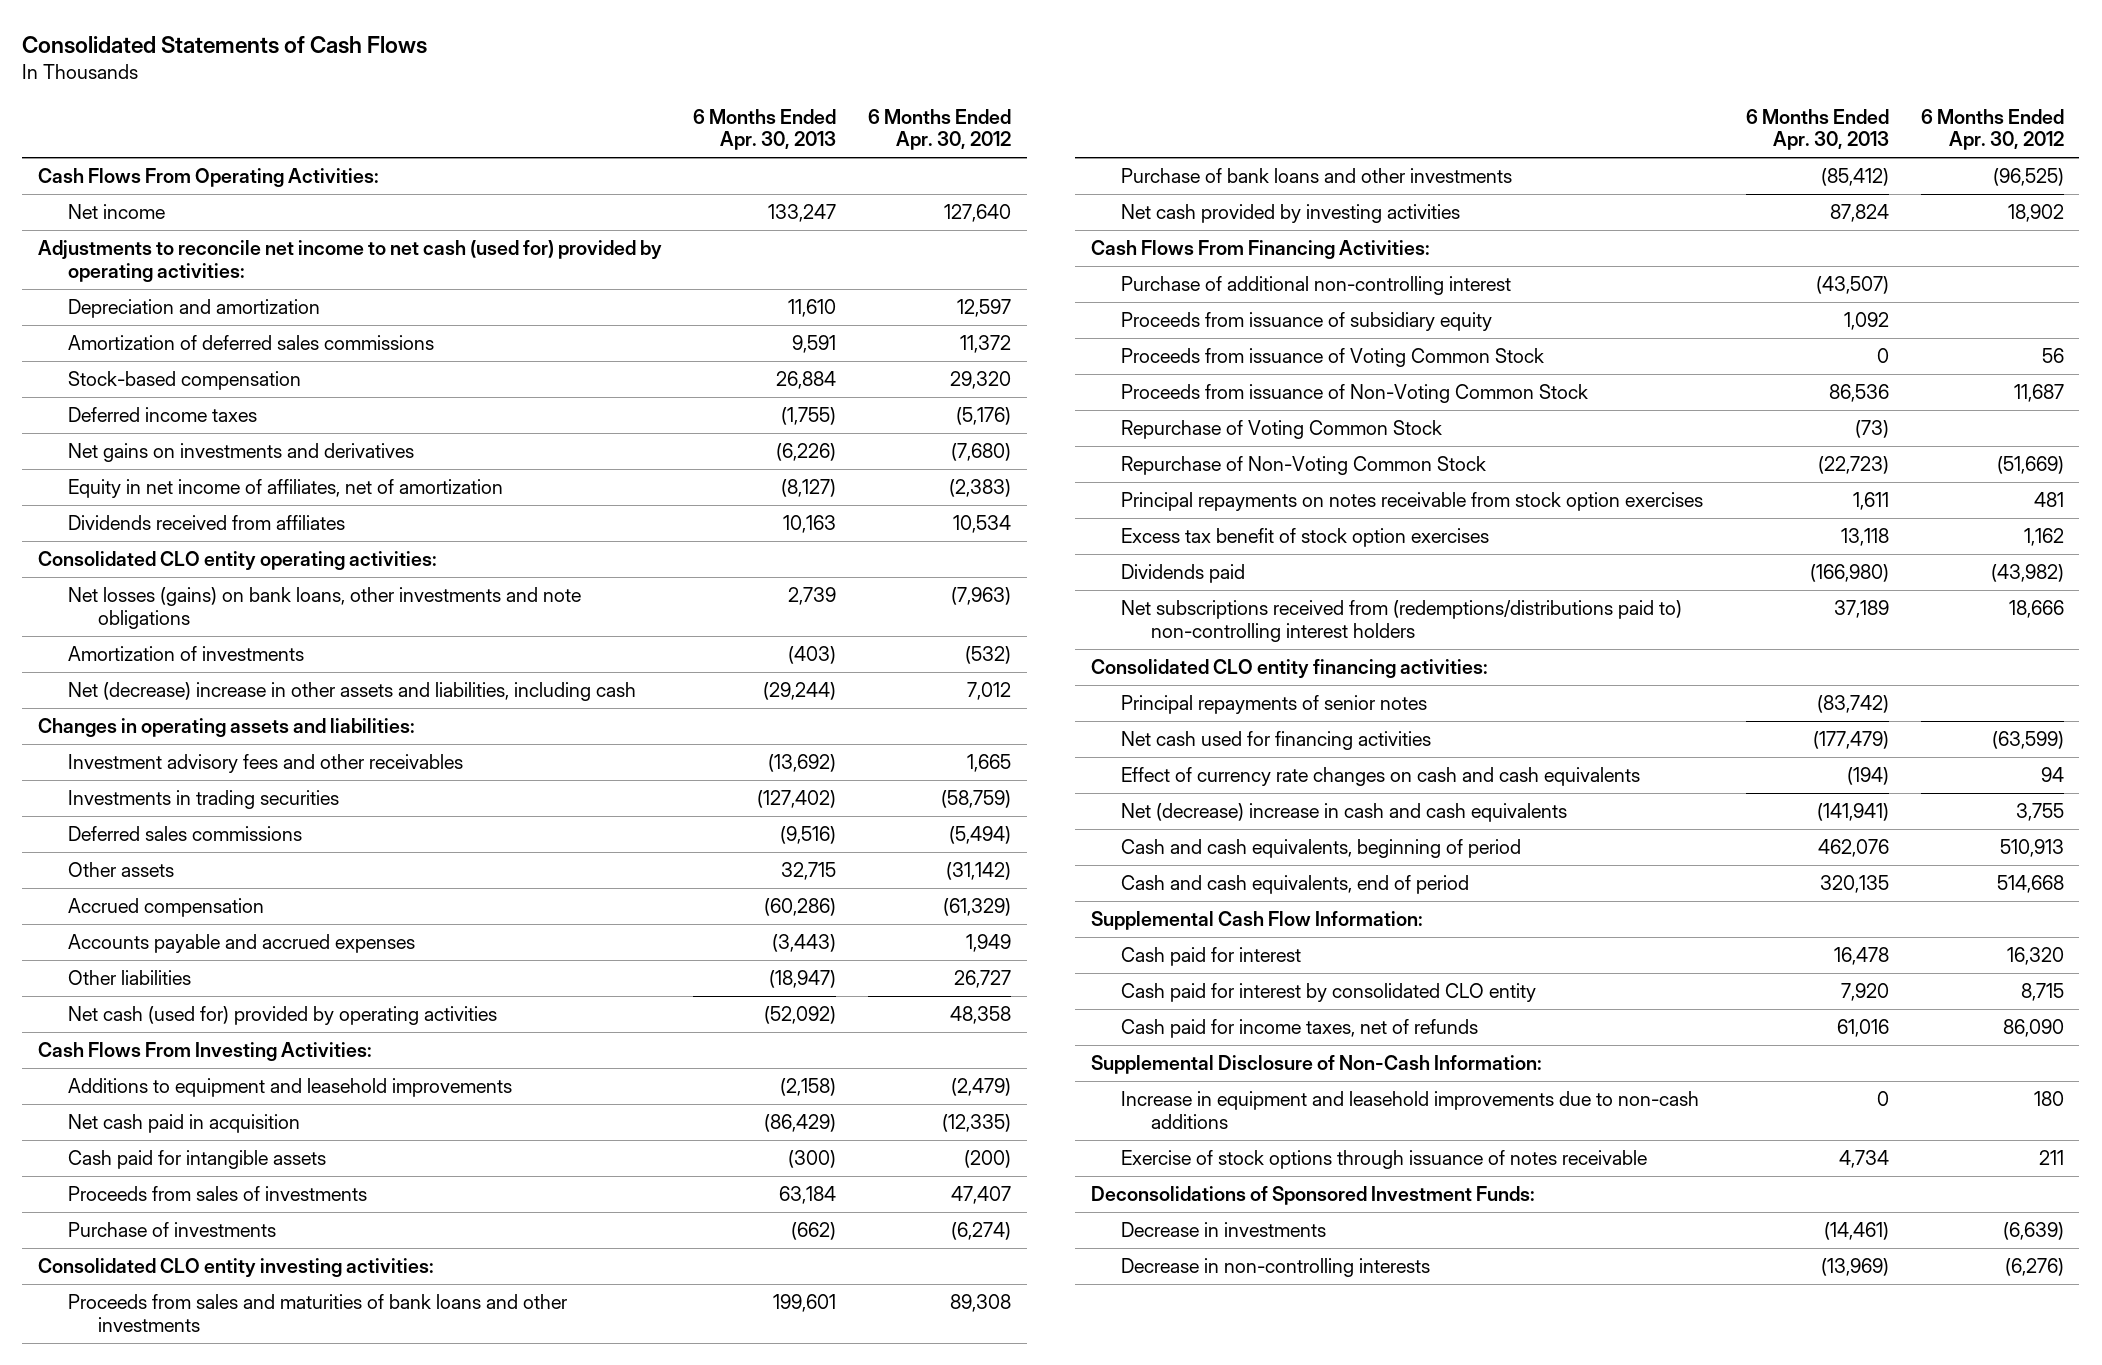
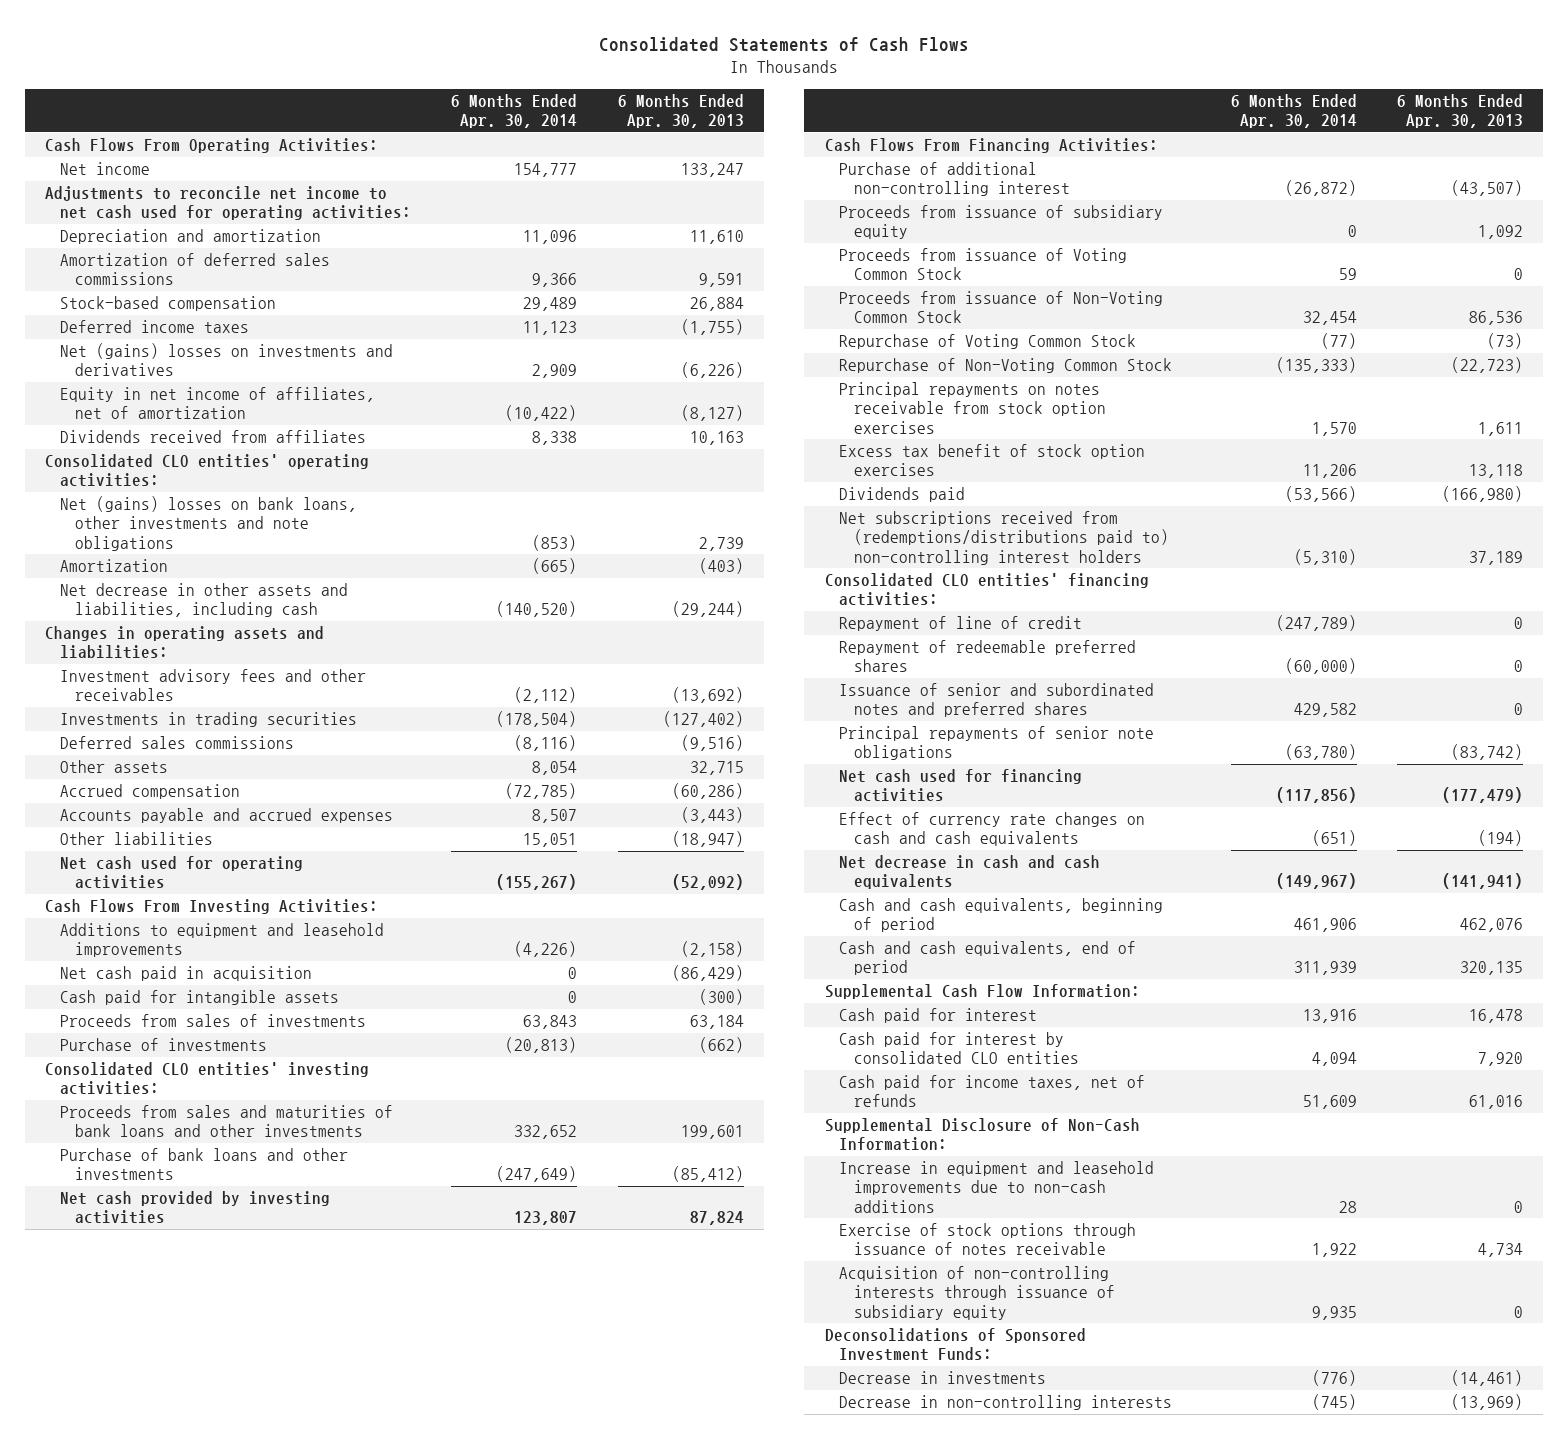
- | 6 Months Ended Apr. 30, 2013 | 6 Months Ended Apr. 30, 2012
+ | 6 Months Ended Apr. 30, 2014 | 6 Months Ended Apr. 30, 2013
- Adjustments to reconcile net income to net cash (used for) provided by operating activities:
+ Adjustments to reconcile net income to net cash used for operating activities:
- Net gains on investments and derivatives | (6,226) | (7,680)
+ Net (gains) losses on investments and derivatives | 2,909 | (6,226)
- Consolidated CLO entity operating activities:
- Net losses (gains) on bank loans, other investments and note obligations | 2,739 | (7,963)
- Amortization of investments | (403) | (532)
- Net (decrease) increase in other assets and liabilities, including cash | (29,244) | 7,012
+ Consolidated CLO entities' operating activities:
+ Net (gains) losses on bank loans, other investments and note obligations | (853) | 2,739
+ Amortization | (665) | (403)
+ Net decrease in other assets and liabilities, including cash | (140,520) | (29,244)
- Net cash (used for) provided by operating activities | (52,092) | 48,358
+ Net cash used for operating activities | (155,267) | (52,092)
- Consolidated CLO entity investing activities:
+ Consolidated CLO entities' investing activities:
- Consolidated CLO entity financing activities:
- Principal repayments of senior notes | (83,742) |
+ Consolidated CLO entities' financing activities:
+ Repayment of line of credit | (247,789) | 0
+ Repayment of redeemable preferred shares | (60,000) | 0
+ Issuance of senior and subordinated notes and preferred shares | 429,582 | 0
+ Principal repayments of senior note obligations | (63,780) | (83,742)
- Net (decrease) increase in cash and cash equivalents | (141,941) | 3,755
+ Net decrease in cash and cash equivalents | (149,967) | (141,941)
- Cash paid for interest by consolidated CLO entity | 7,920 | 8,715
+ Cash paid for interest by consolidated CLO entities | 4,094 | 7,920
+ Acquisition of non-controlling interests through issuance of subsidiary equity | 9,935 | 0

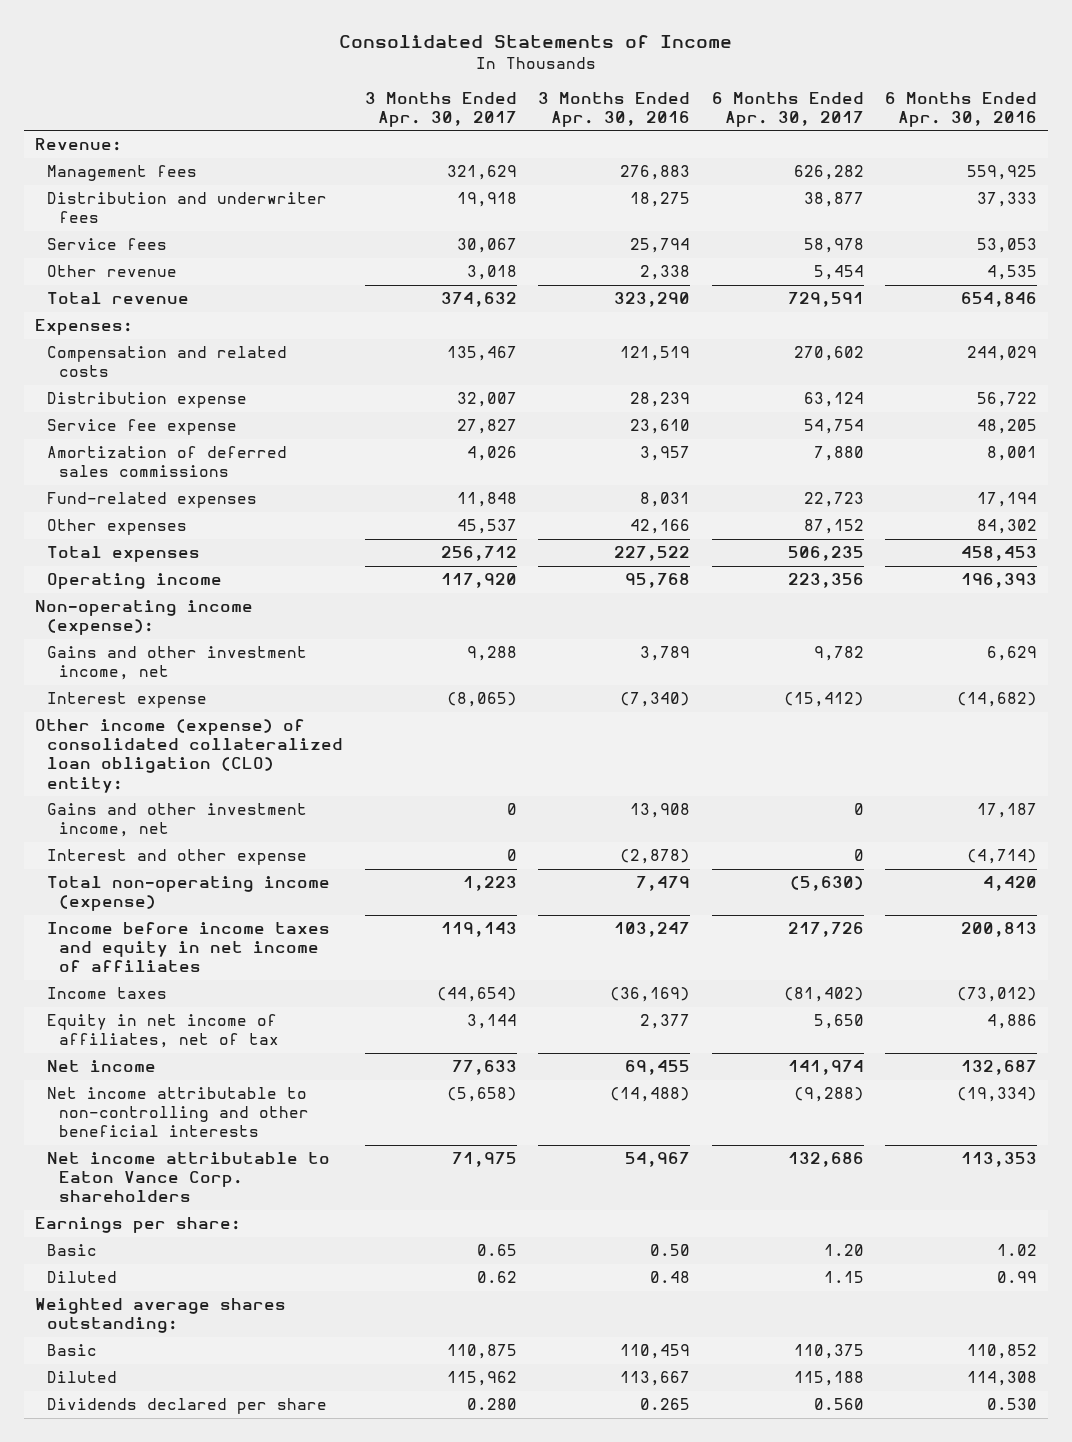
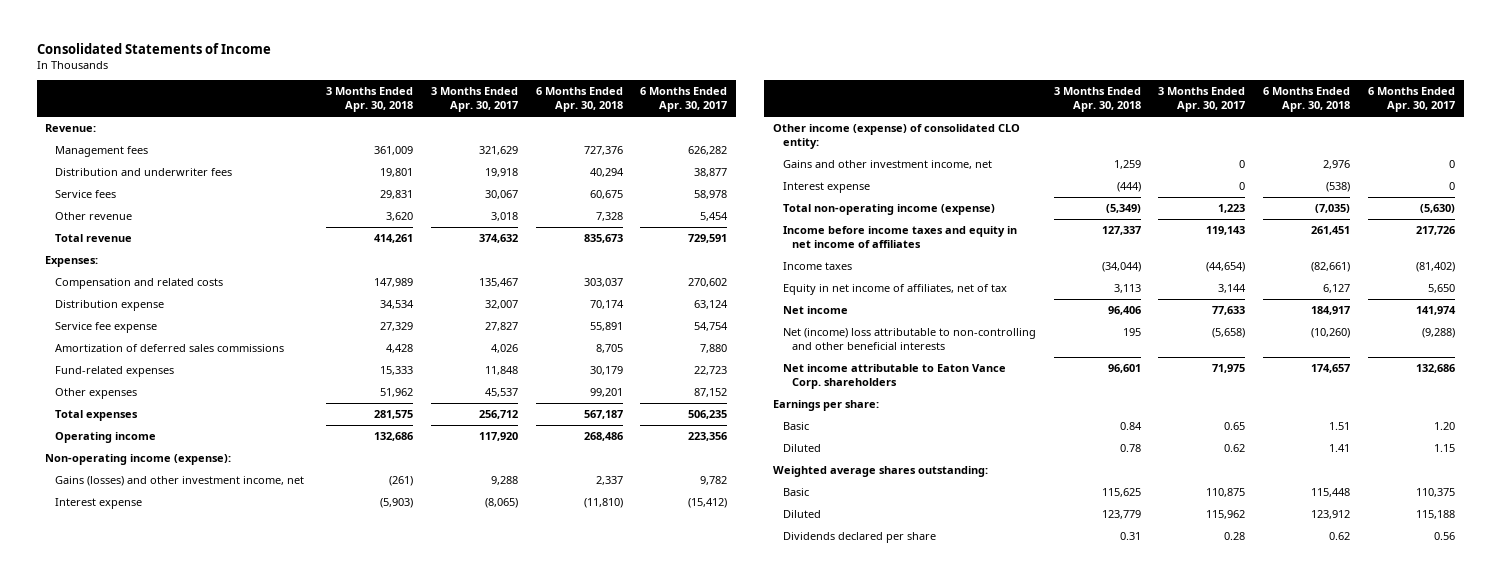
- | 3 Months Ended Apr. 30, 2017 | 3 Months Ended Apr. 30, 2016 | 6 Months Ended Apr. 30, 2017 | 6 Months Ended Apr. 30, 2016
+ | 3 Months Ended Apr. 30, 2018 | 3 Months Ended Apr. 30, 2017 | 6 Months Ended Apr. 30, 2018 | 6 Months Ended Apr. 30, 2017
- Gains and other investment income, net | 9,288 | 3,789 | 9,782 | 6,629
+ Gains (losses) and other investment income, net | (261) | 9,288 | 2,337 | 9,782
- Other income (expense) of consolidated collateralized loan obligation (CLO) entity:
+ Other income (expense) of consolidated CLO entity:
- Interest and other expense | 0 | (2,878) | 0 | (4,714)
+ Interest expense | (444) | 0 | (538) | 0
- Net income attributable to non-controlling and other beneficial interests | (5,658) | (14,488) | (9,288) | (19,334)
+ Net (income) loss attributable to non-controlling and other beneficial interests | 195 | (5,658) | (10,260) | (9,288)
- Dividends declared per share | 0.280 | 0.265 | 0.560 | 0.530
+ Dividends declared per share | 0.31 | 0.28 | 0.62 | 0.56

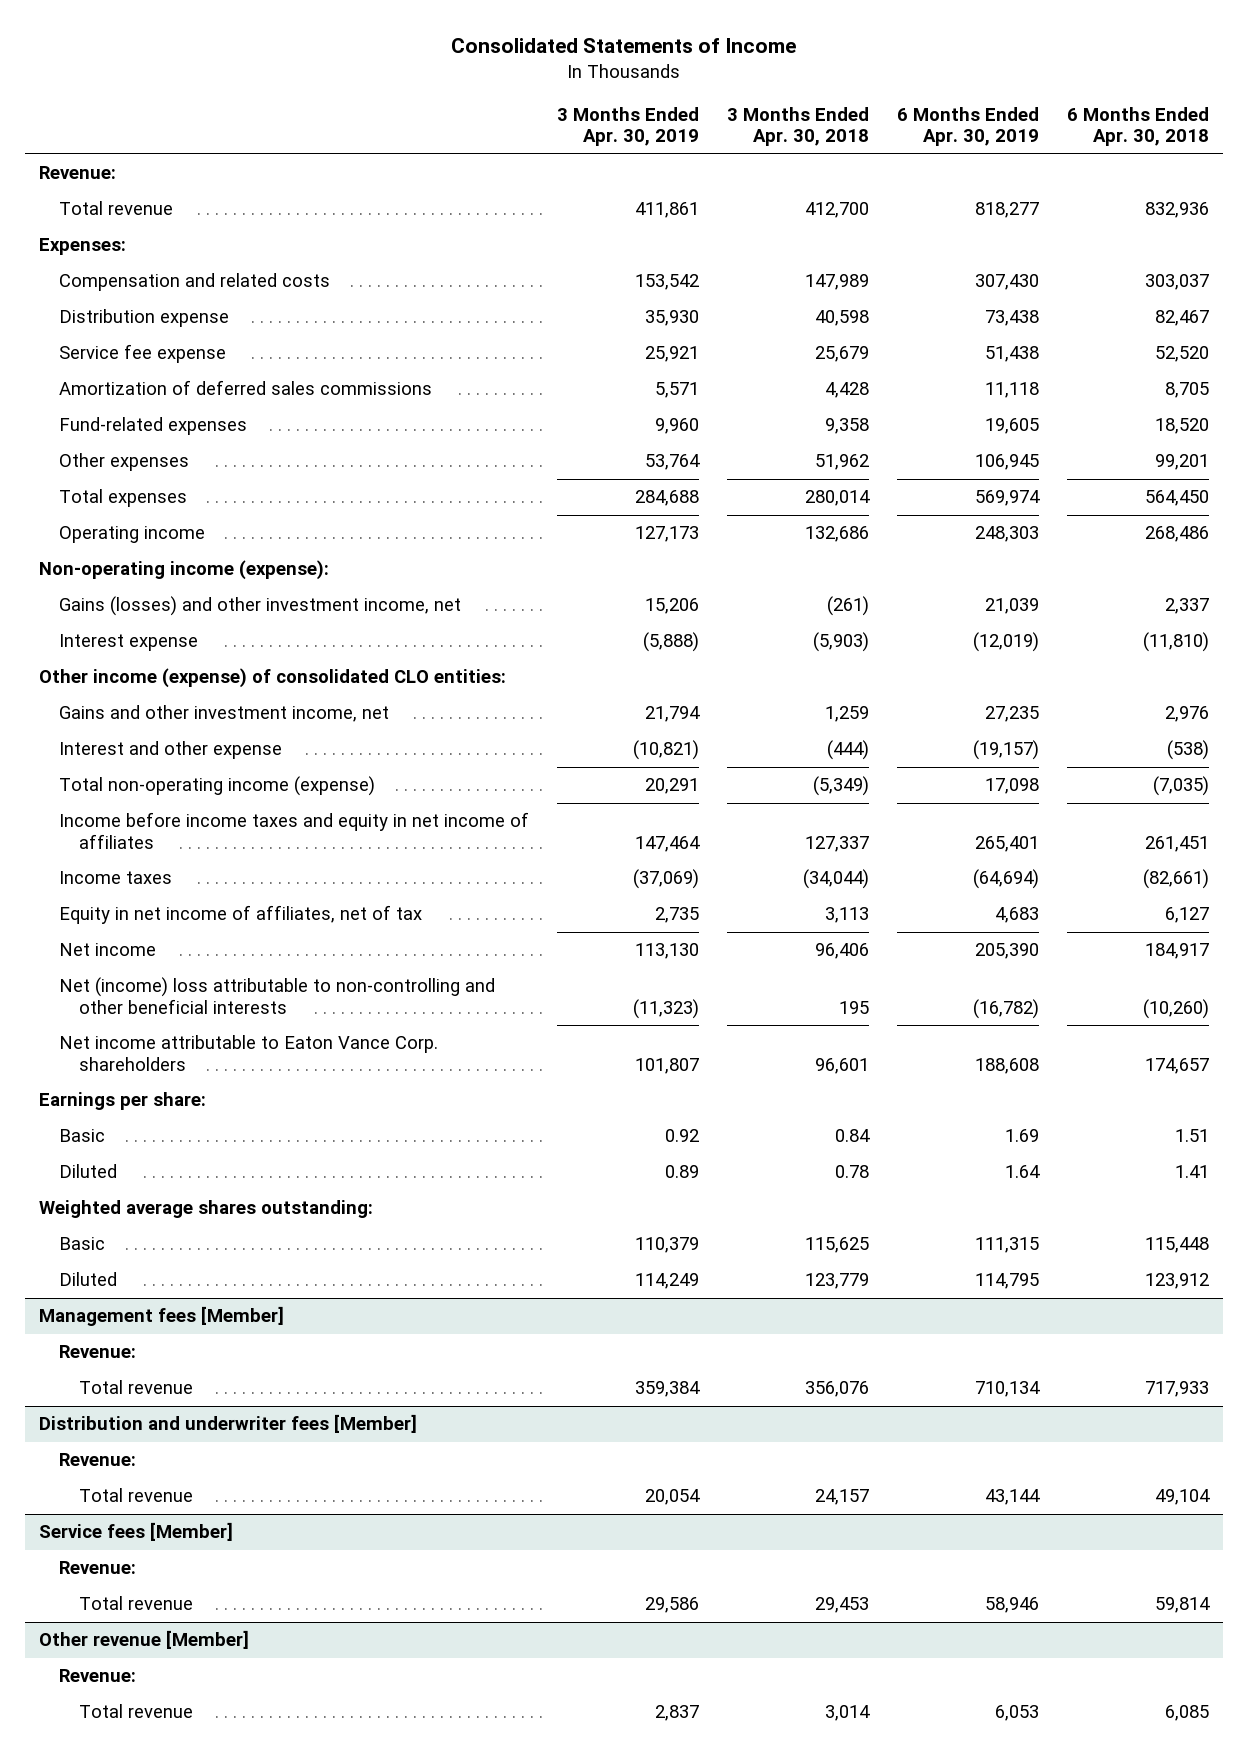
- | 3 Months Ended Apr. 30, 2018 | 3 Months Ended Apr. 30, 2017 | 6 Months Ended Apr. 30, 2018 | 6 Months Ended Apr. 30, 2017
+ | 3 Months Ended Apr. 30, 2019 | 3 Months Ended Apr. 30, 2018 | 6 Months Ended Apr. 30, 2019 | 6 Months Ended Apr. 30, 2018
- Management fees | 361,009 | 321,629 | 727,376 | 626,282
- Distribution and underwriter fees | 19,801 | 19,918 | 40,294 | 38,877
- Service fees | 29,831 | 30,067 | 60,675 | 58,978
- Other revenue | 3,620 | 3,018 | 7,328 | 5,454
- Total revenue | 414,261 | 374,632 | 835,673 | 729,591
+ Total revenue | 411,861 | 412,700 | 818,277 | 832,936
- Distribution expense | 34,534 | 32,007 | 70,174 | 63,124
- Service fee expense | 27,329 | 27,827 | 55,891 | 54,754
+ Distribution expense | 35,930 | 40,598 | 73,438 | 82,467
+ Service fee expense | 25,921 | 25,679 | 51,438 | 52,520
- Fund-related expenses | 15,333 | 11,848 | 30,179 | 22,723
+ Fund-related expenses | 9,960 | 9,358 | 19,605 | 18,520
- Total expenses | 281,575 | 256,712 | 567,187 | 506,235
+ Total expenses | 284,688 | 280,014 | 569,974 | 564,450
- Other income (expense) of consolidated CLO entity:
+ Other income (expense) of consolidated CLO entities:
- Interest expense | (444) | 0 | (538) | 0
+ Interest and other expense | (10,821) | (444) | (19,157) | (538)
- Dividends declared per share | 0.31 | 0.28 | 0.62 | 0.56
+ Management fees [Member]
+ Revenue:
+ Total revenue | 359,384 | 356,076 | 710,134 | 717,933
+ Distribution and underwriter fees [Member]
+ Revenue:
+ Total revenue | 20,054 | 24,157 | 43,144 | 49,104
+ Service fees [Member]
+ Revenue:
+ Total revenue | 29,586 | 29,453 | 58,946 | 59,814
+ Other revenue [Member]
+ Revenue:
+ Total revenue | 2,837 | 3,014 | 6,053 | 6,085

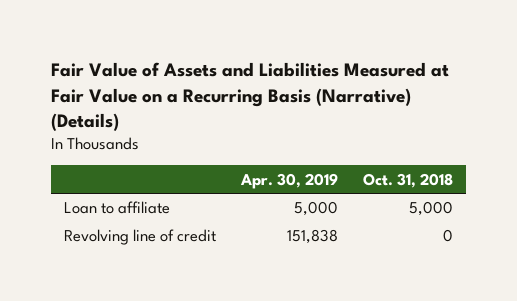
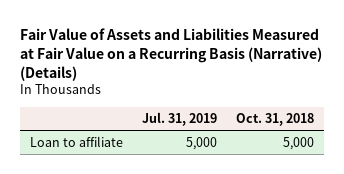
- | Apr. 30, 2019 | Oct. 31, 2018
+ | Jul. 31, 2019 | Oct. 31, 2018
- Revolving line of credit | 151,838 | 0

